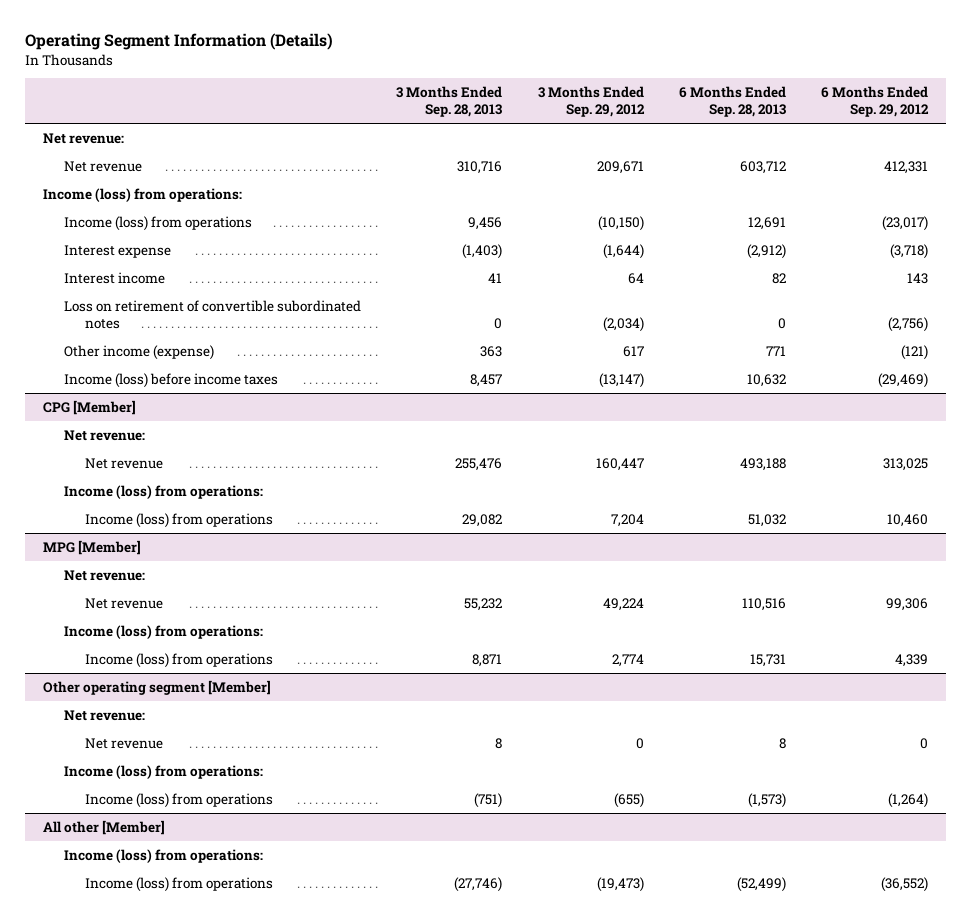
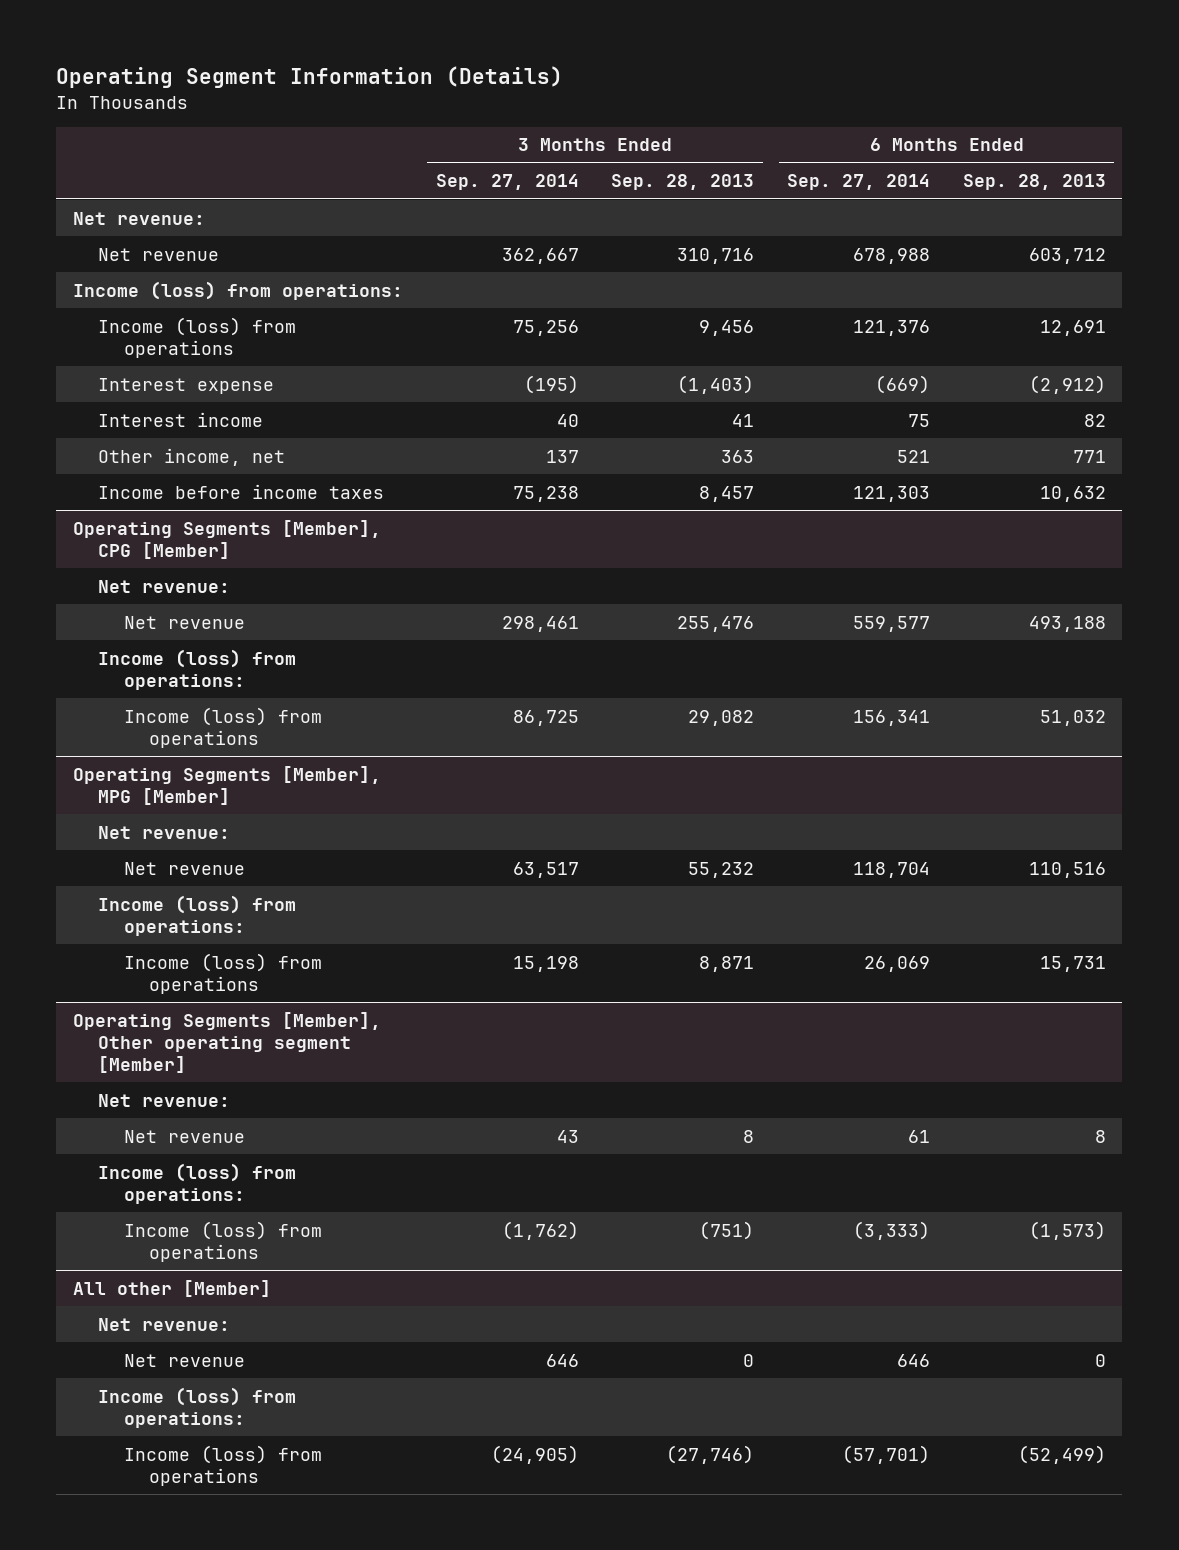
- | 3 Months Ended Sep. 28, 2013 | 3 Months Ended Sep. 29, 2012 | 6 Months Ended Sep. 28, 2013 | 6 Months Ended Sep. 29, 2012
+ | 3 Months Ended Sep. 27, 2014 | 3 Months Ended Sep. 28, 2013 | 6 Months Ended Sep. 27, 2014 | 6 Months Ended Sep. 28, 2013
- Loss on retirement of convertible subordinated notes | 0 | (2,034) | 0 | (2,756)
- Other income (expense) | 363 | 617 | 771 | (121)
- Income (loss) before income taxes | 8,457 | (13,147) | 10,632 | (29,469)
- CPG [Member]
+ Other income, net | 137 | 363 | 521 | 771
+ Income before income taxes | 75,238 | 8,457 | 121,303 | 10,632
+ Operating Segments [Member], CPG [Member]
- MPG [Member]
+ Operating Segments [Member], MPG [Member]
- Other operating segment [Member]
+ Operating Segments [Member], Other operating segment [Member]
@ All other [Member]
+ Net revenue:
+ Net revenue | 646 | 0 | 646 | 0

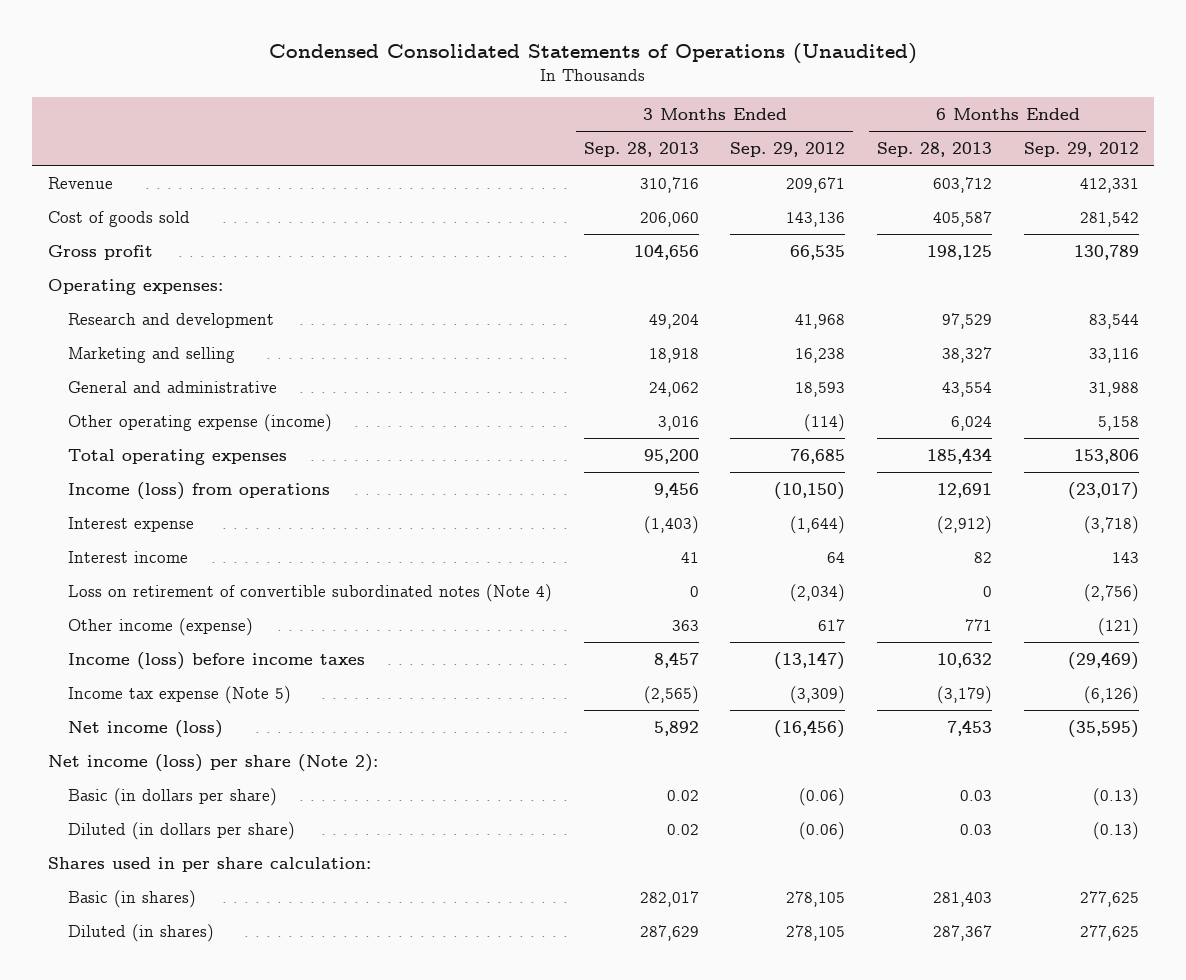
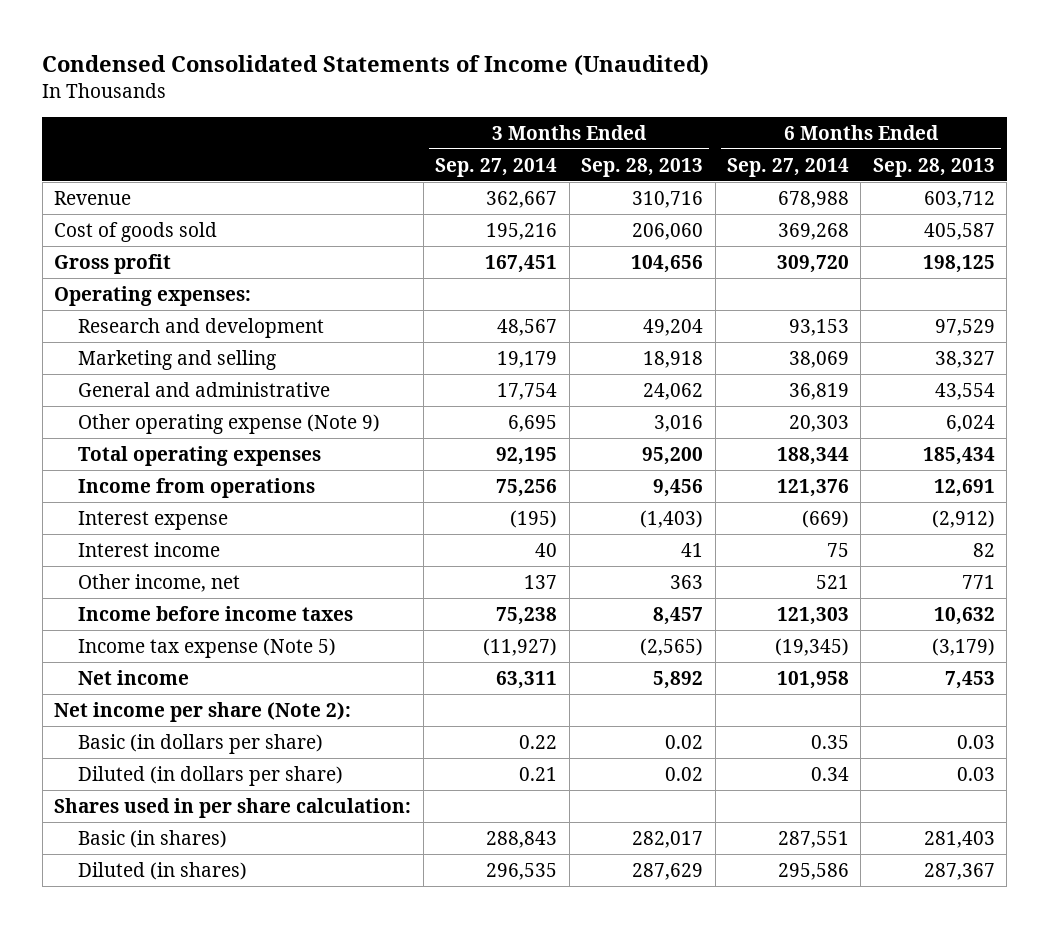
- Condensed Consolidated Statements of Operations (Unaudited)
+ Condensed Consolidated Statements of Income (Unaudited)
- | 3 Months Ended Sep. 28, 2013 | 3 Months Ended Sep. 29, 2012 | 6 Months Ended Sep. 28, 2013 | 6 Months Ended Sep. 29, 2012
+ | 3 Months Ended Sep. 27, 2014 | 3 Months Ended Sep. 28, 2013 | 6 Months Ended Sep. 27, 2014 | 6 Months Ended Sep. 28, 2013
- Other operating expense (income) | 3,016 | (114) | 6,024 | 5,158
+ Other operating expense (Note 9) | 6,695 | 3,016 | 20,303 | 6,024
- Income (loss) from operations | 9,456 | (10,150) | 12,691 | (23,017)
+ Income from operations | 75,256 | 9,456 | 121,376 | 12,691
- Loss on retirement of convertible subordinated notes (Note 4) | 0 | (2,034) | 0 | (2,756)
- Other income (expense) | 363 | 617 | 771 | (121)
- Income (loss) before income taxes | 8,457 | (13,147) | 10,632 | (29,469)
+ Other income, net | 137 | 363 | 521 | 771
+ Income before income taxes | 75,238 | 8,457 | 121,303 | 10,632
- Net income (loss) | 5,892 | (16,456) | 7,453 | (35,595)
- Net income (loss) per share (Note 2):
+ Net income | 63,311 | 5,892 | 101,958 | 7,453
+ Net income per share (Note 2):

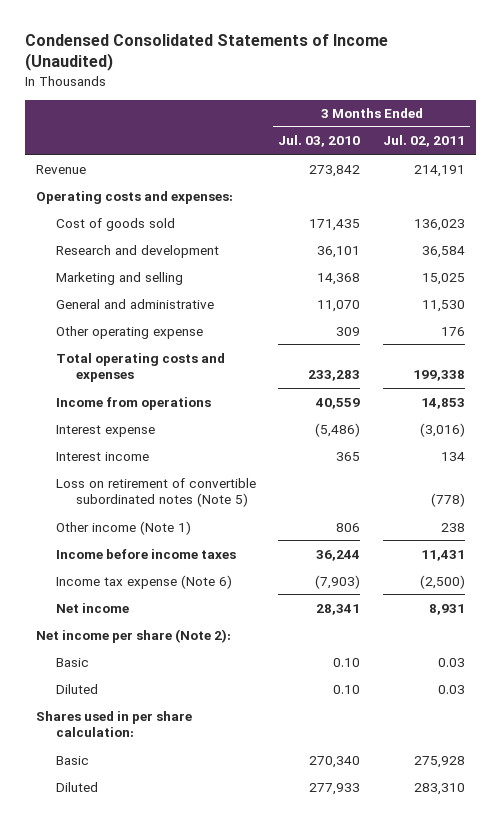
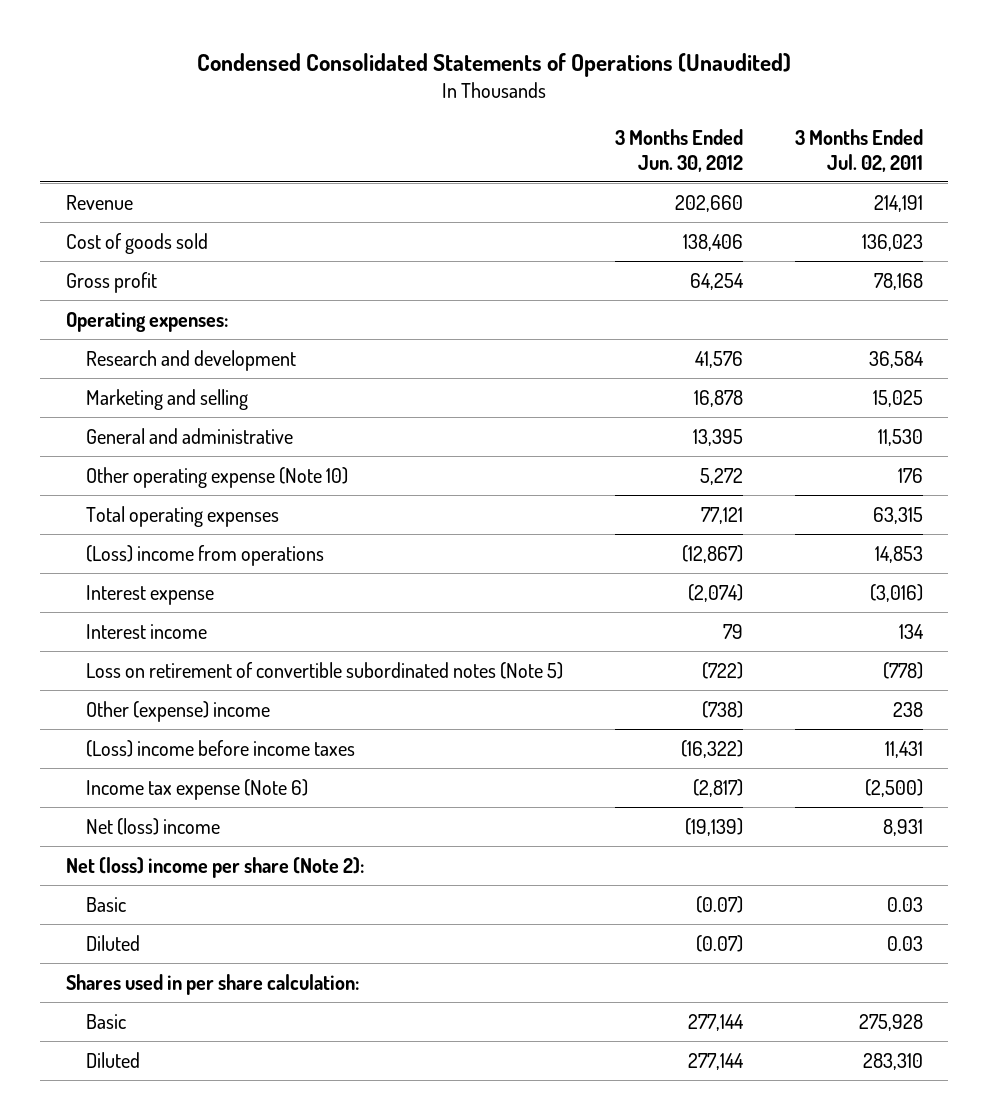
- Condensed Consolidated Statements of Income (Unaudited)
+ Condensed Consolidated Statements of Operations (Unaudited)
- | 3 Months Ended Jul. 03, 2010 | 3 Months Ended Jul. 02, 2011
+ | 3 Months Ended Jun. 30, 2012 | 3 Months Ended Jul. 02, 2011
- Operating costs and expenses:
+ Gross profit | 64,254 | 78,168
+ Operating expenses:
- Other operating expense | 309 | 176
- Total operating costs and expenses | 233,283 | 199,338
- Income from operations | 40,559 | 14,853
+ Other operating expense (Note 10) | 5,272 | 176
+ Total operating expenses | 77,121 | 63,315
+ (Loss) income from operations | (12,867) | 14,853
- Other income (Note 1) | 806 | 238
- Income before income taxes | 36,244 | 11,431
+ Other (expense) income | (738) | 238
+ (Loss) income before income taxes | (16,322) | 11,431
- Net income | 28,341 | 8,931
- Net income per share (Note 2):
+ Net (loss) income | (19,139) | 8,931
+ Net (loss) income per share (Note 2):

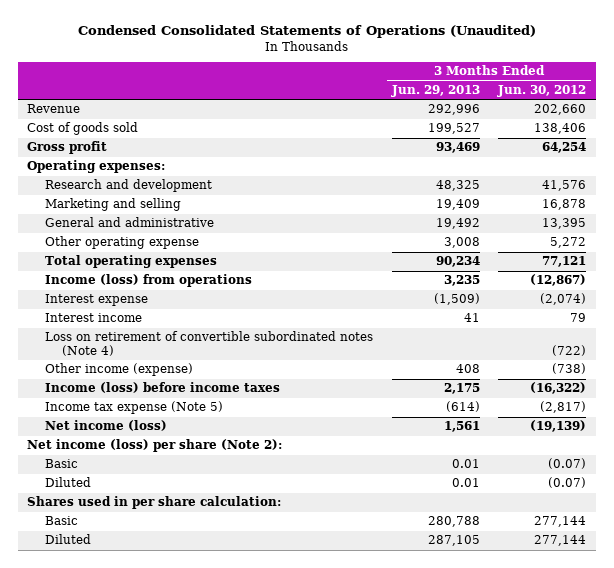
- | 3 Months Ended Jun. 30, 2012 | 3 Months Ended Jul. 02, 2011
+ | 3 Months Ended Jun. 29, 2013 | 3 Months Ended Jun. 30, 2012
- Other operating expense (Note 10) | 5,272 | 176
+ Other operating expense | 3,008 | 5,272
- (Loss) income from operations | (12,867) | 14,853
+ Income (loss) from operations | 3,235 | (12,867)
- Loss on retirement of convertible subordinated notes (Note 5) | (722) | (778)
- Other (expense) income | (738) | 238
- (Loss) income before income taxes | (16,322) | 11,431
- Income tax expense (Note 6) | (2,817) | (2,500)
- Net (loss) income | (19,139) | 8,931
- Net (loss) income per share (Note 2):
+ Loss on retirement of convertible subordinated notes (Note 4) | | (722)
+ Other income (expense) | 408 | (738)
+ Income (loss) before income taxes | 2,175 | (16,322)
+ Income tax expense (Note 5) | (614) | (2,817)
+ Net income (loss) | 1,561 | (19,139)
+ Net income (loss) per share (Note 2):

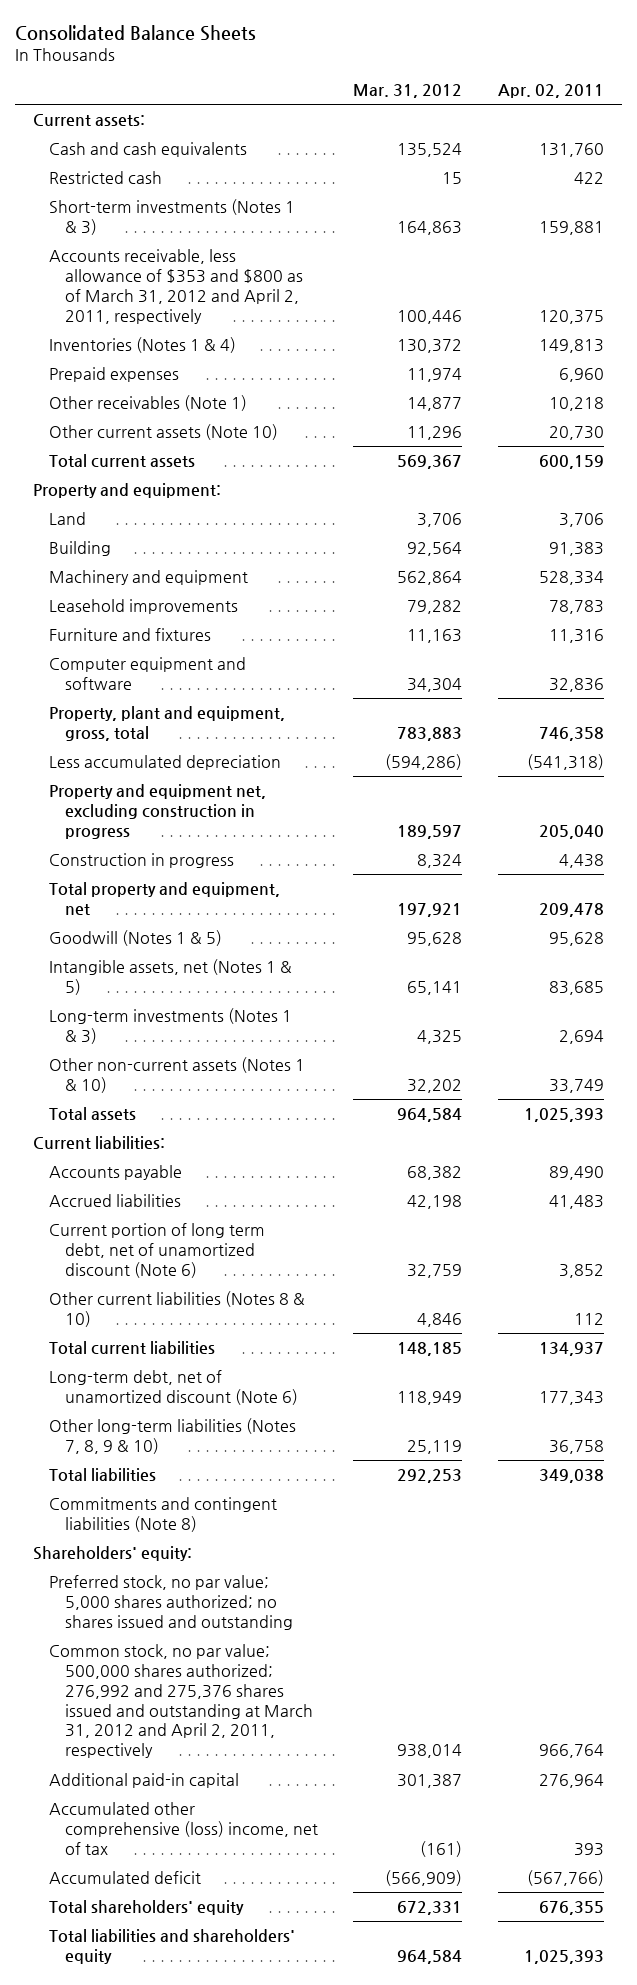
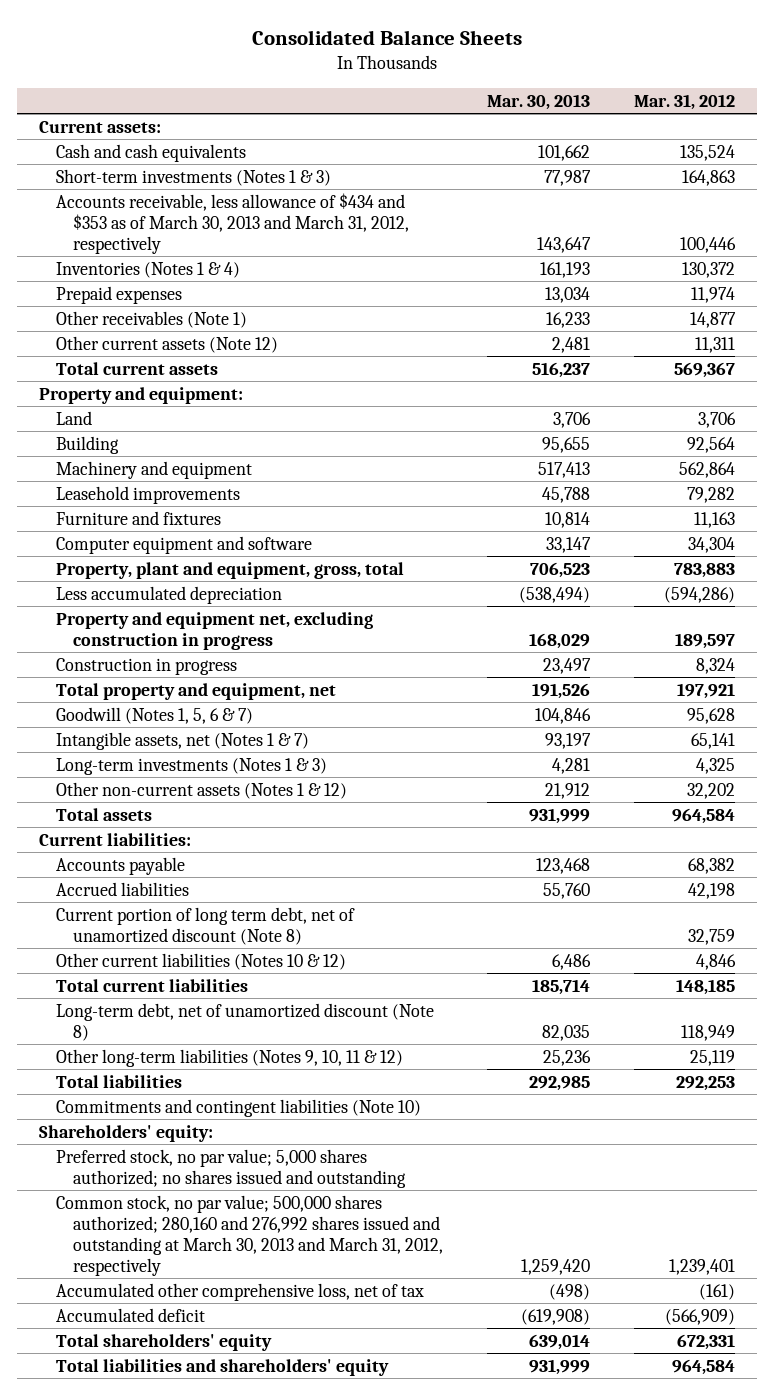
- | Mar. 31, 2012 | Apr. 02, 2011
+ | Mar. 30, 2013 | Mar. 31, 2012
- Restricted cash | 15 | 422
- Accounts receivable, less allowance of $353 and $800 as of March 31, 2012 and April 2, 2011, respectively | 100,446 | 120,375
+ Accounts receivable, less allowance of $434 and $353 as of March 30, 2013 and March 31, 2012, respectively | 143,647 | 100,446
- Other current assets (Note 10) | 11,296 | 20,730
+ Other current assets (Note 12) | 2,481 | 11,311
- Goodwill (Notes 1 & 5) | 95,628 | 95,628
- Intangible assets, net (Notes 1 & 5) | 65,141 | 83,685
+ Goodwill (Notes 1, 5, 6 & 7) | 104,846 | 95,628
+ Intangible assets, net (Notes 1 & 7) | 93,197 | 65,141
- Other non-current assets (Notes 1 & 10) | 32,202 | 33,749
+ Other non-current assets (Notes 1 & 12) | 21,912 | 32,202
- Current portion of long term debt, net of unamortized discount (Note 6) | 32,759 | 3,852
- Other current liabilities (Notes 8 & 10) | 4,846 | 112
+ Current portion of long term debt, net of unamortized discount (Note 8) | | 32,759
+ Other current liabilities (Notes 10 & 12) | 6,486 | 4,846
- Long-term debt, net of unamortized discount (Note 6) | 118,949 | 177,343
- Other long-term liabilities (Notes 7, 8, 9 & 10) | 25,119 | 36,758
+ Long-term debt, net of unamortized discount (Note 8) | 82,035 | 118,949
+ Other long-term liabilities (Notes 9, 10, 11 & 12) | 25,236 | 25,119
- Commitments and contingent liabilities (Note 8)
+ Commitments and contingent liabilities (Note 10)
- Common stock, no par value; 500,000 shares authorized; 276,992 and 275,376 shares issued and outstanding at March 31, 2012 and April 2, 2011, respectively | 938,014 | 966,764
- Additional paid-in capital | 301,387 | 276,964
- Accumulated other comprehensive (loss) income, net of tax | (161) | 393
+ Common stock, no par value; 500,000 shares authorized; 280,160 and 276,992 shares issued and outstanding at March 30, 2013 and March 31, 2012, respectively | 1,259,420 | 1,239,401
+ Accumulated other comprehensive loss, net of tax | (498) | (161)

